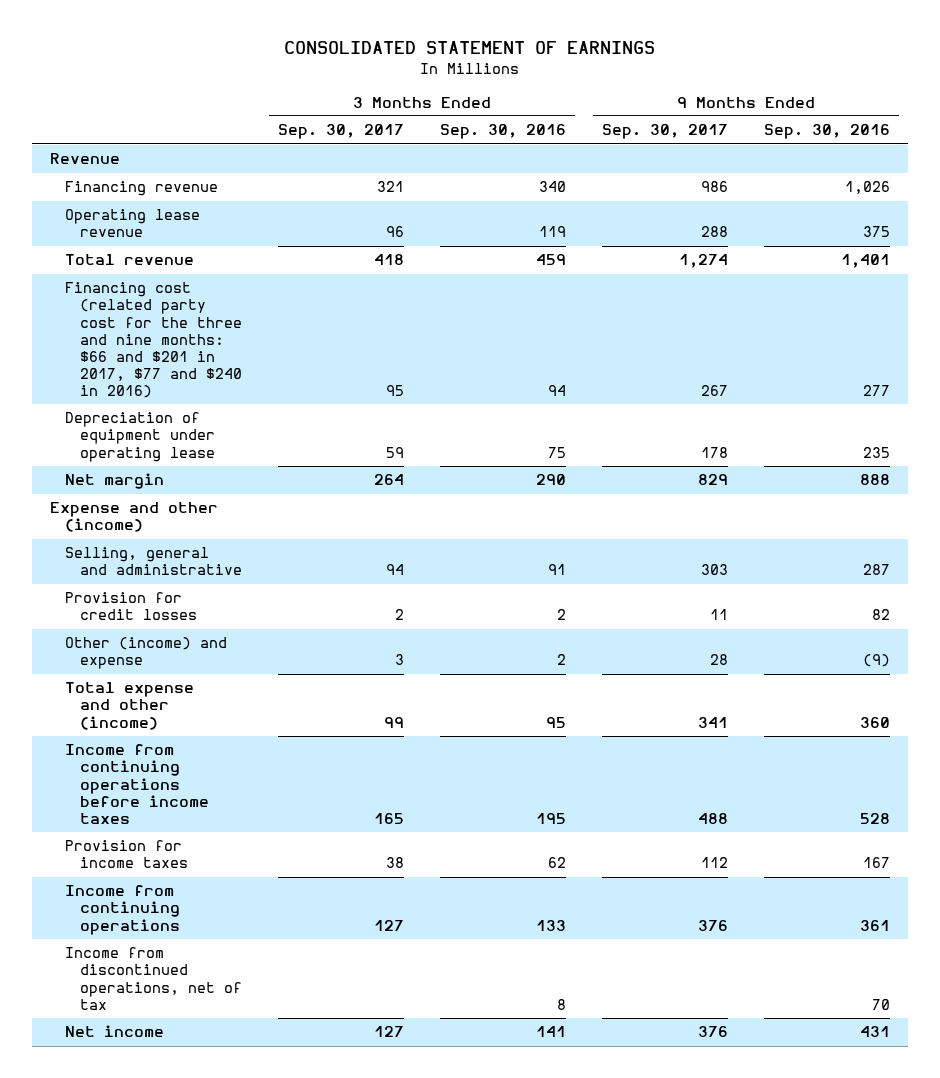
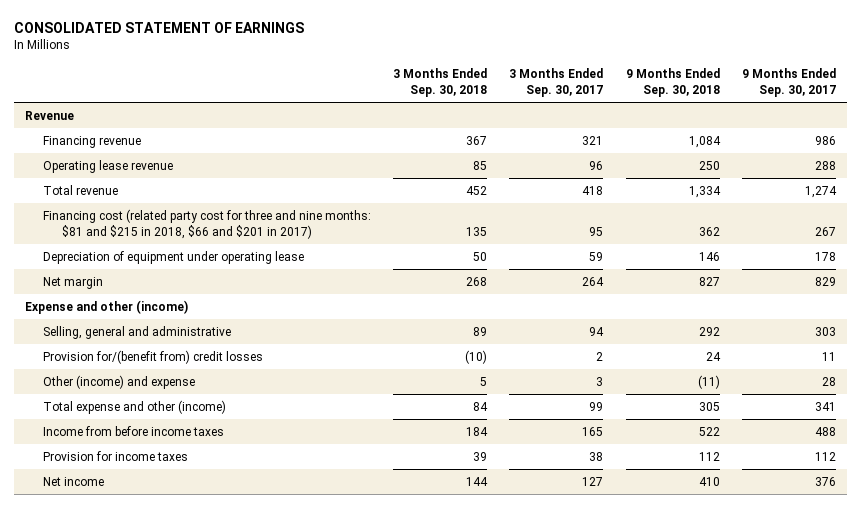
- | 3 Months Ended Sep. 30, 2017 | 3 Months Ended Sep. 30, 2016 | 9 Months Ended Sep. 30, 2017 | 9 Months Ended Sep. 30, 2016
+ | 3 Months Ended Sep. 30, 2018 | 3 Months Ended Sep. 30, 2017 | 9 Months Ended Sep. 30, 2018 | 9 Months Ended Sep. 30, 2017
- Financing cost (related party cost for the three and nine months: $66 and $201 in 2017, $77 and $240 in 2016) | 95 | 94 | 267 | 277
+ Financing cost (related party cost for three and nine months: $81 and $215 in 2018, $66 and $201 in 2017) | 135 | 95 | 362 | 267
- Provision for credit losses | 2 | 2 | 11 | 82
+ Provision for/(benefit from) credit losses | (10) | 2 | 24 | 11
- Income from continuing operations before income taxes | 165 | 195 | 488 | 528
+ Income from before income taxes | 184 | 165 | 522 | 488
- Income from continuing operations | 127 | 133 | 376 | 361
- Income from discontinued operations, net of tax | | 8 | | 70

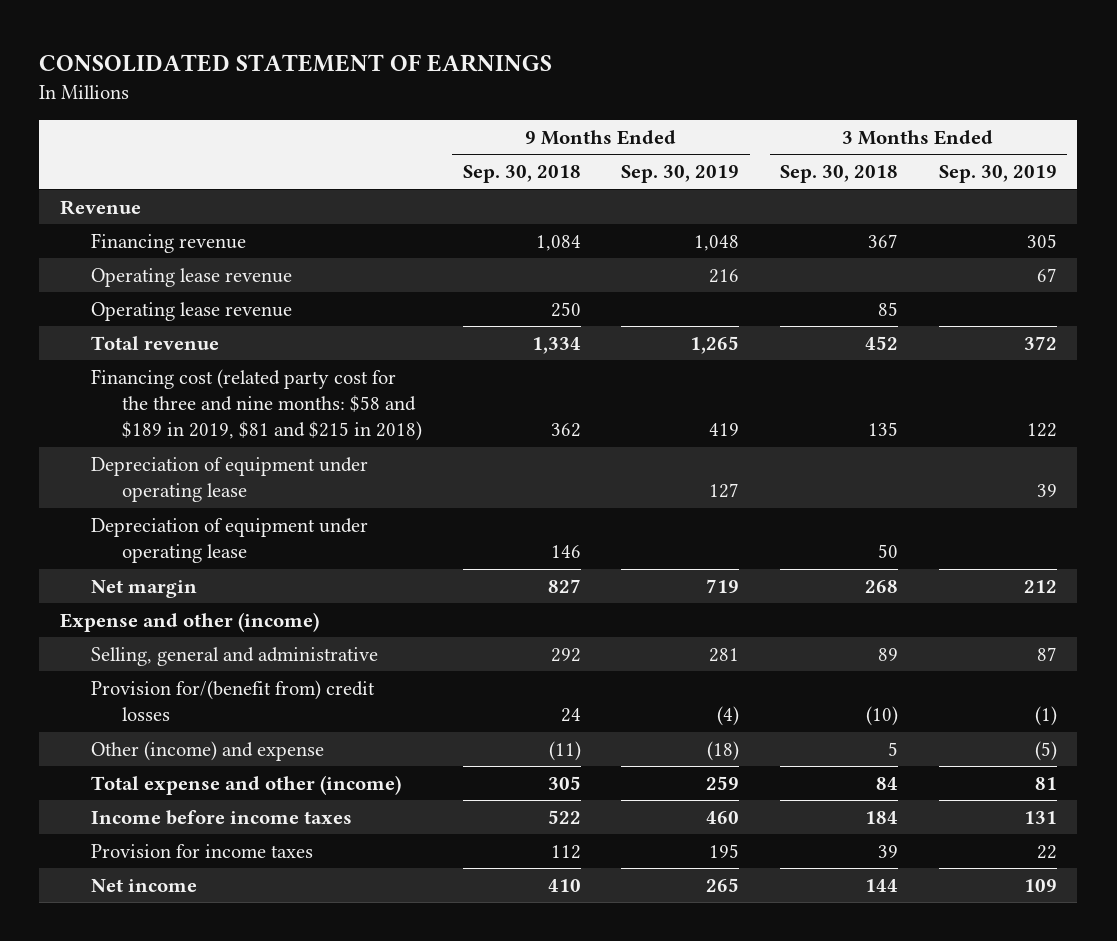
- | 3 Months Ended Sep. 30, 2018 | 3 Months Ended Sep. 30, 2017 | 9 Months Ended Sep. 30, 2018 | 9 Months Ended Sep. 30, 2017
+ | 9 Months Ended Sep. 30, 2018 | 9 Months Ended Sep. 30, 2019 | 3 Months Ended Sep. 30, 2018 | 3 Months Ended Sep. 30, 2019
+ Operating lease revenue | | 216 | | 67
- Financing cost (related party cost for three and nine months: $81 and $215 in 2018, $66 and $201 in 2017) | 135 | 95 | 362 | 267
+ Financing cost (related party cost for the three and nine months: $58 and $189 in 2019, $81 and $215 in 2018) | 362 | 419 | 135 | 122
+ Depreciation of equipment under operating lease | | 127 | | 39
- Income from before income taxes | 184 | 165 | 522 | 488
+ Income before income taxes | 522 | 460 | 184 | 131

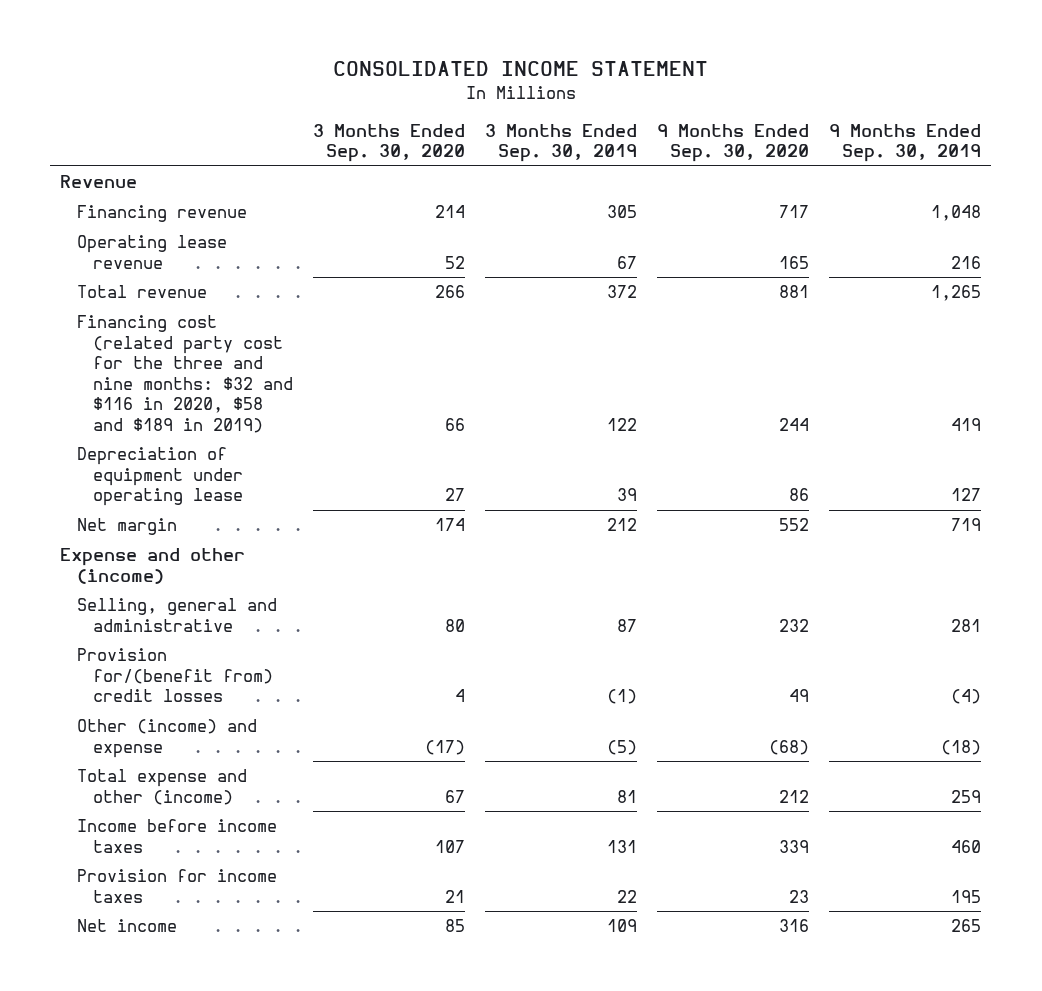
- CONSOLIDATED STATEMENT OF EARNINGS
+ CONSOLIDATED INCOME STATEMENT
- | 9 Months Ended Sep. 30, 2018 | 9 Months Ended Sep. 30, 2019 | 3 Months Ended Sep. 30, 2018 | 3 Months Ended Sep. 30, 2019
+ | 3 Months Ended Sep. 30, 2020 | 3 Months Ended Sep. 30, 2019 | 9 Months Ended Sep. 30, 2020 | 9 Months Ended Sep. 30, 2019
- Operating lease revenue | 250 | | 85 |
- Financing cost (related party cost for the three and nine months: $58 and $189 in 2019, $81 and $215 in 2018) | 362 | 419 | 135 | 122
+ Financing cost (related party cost for the three and nine months: $32 and $116 in 2020, $58 and $189 in 2019) | 66 | 122 | 244 | 419
- Depreciation of equipment under operating lease | 146 | | 50 |

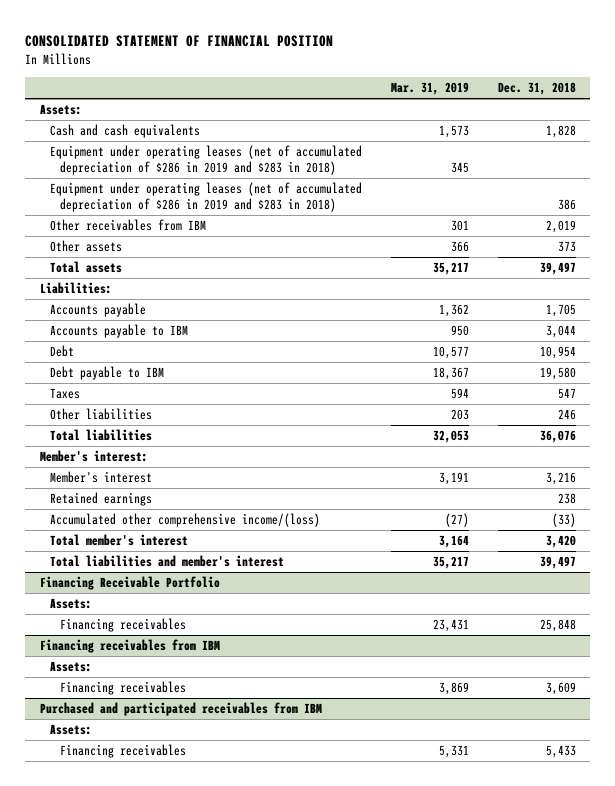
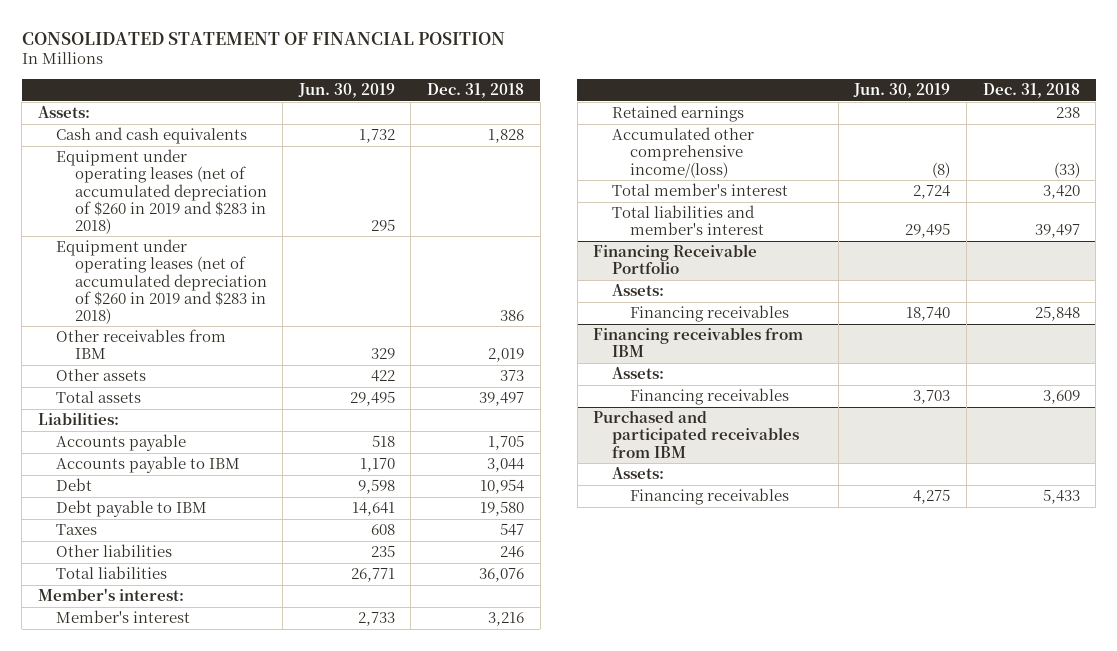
- | Mar. 31, 2019 | Dec. 31, 2018
+ | Jun. 30, 2019 | Dec. 31, 2018
- Equipment under operating leases (net of accumulated depreciation of $286 in 2019 and $283 in 2018) | 345 |
- Equipment under operating leases (net of accumulated depreciation of $286 in 2019 and $283 in 2018) | | 386
+ Equipment under operating leases (net of accumulated depreciation of $260 in 2019 and $283 in 2018) | 295 |
+ Equipment under operating leases (net of accumulated depreciation of $260 in 2019 and $283 in 2018) | | 386

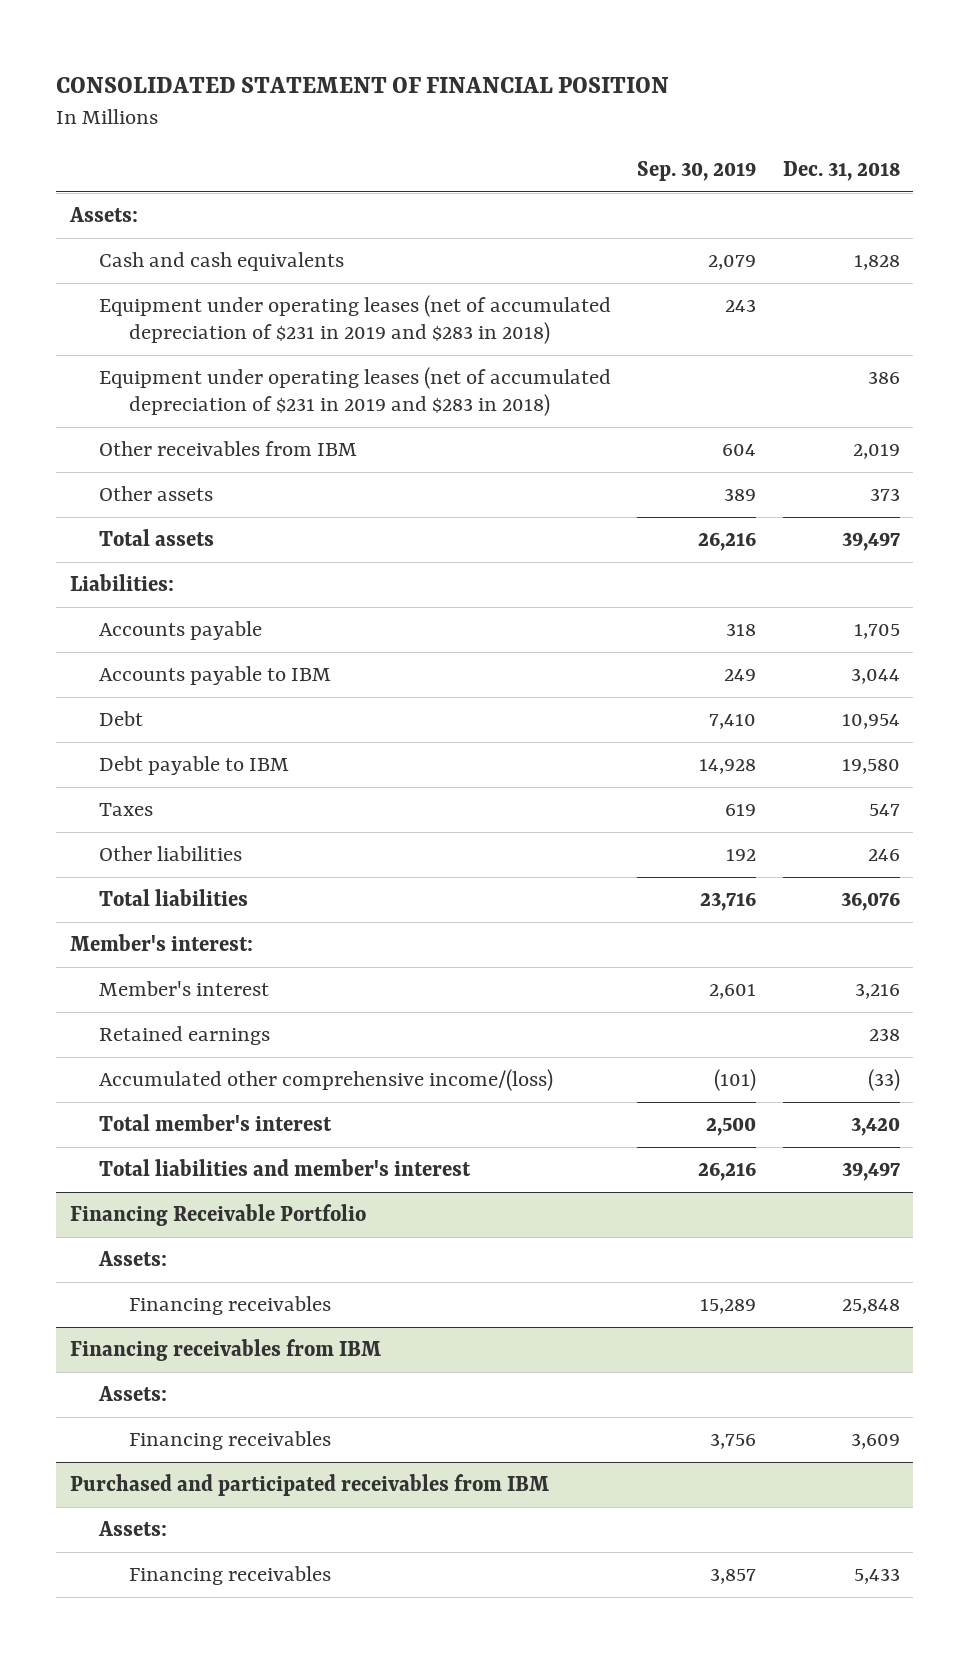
- | Jun. 30, 2019 | Dec. 31, 2018
+ | Sep. 30, 2019 | Dec. 31, 2018
- Equipment under operating leases (net of accumulated depreciation of $260 in 2019 and $283 in 2018) | 295 |
- Equipment under operating leases (net of accumulated depreciation of $260 in 2019 and $283 in 2018) | | 386
+ Equipment under operating leases (net of accumulated depreciation of $231 in 2019 and $283 in 2018) | 243 |
+ Equipment under operating leases (net of accumulated depreciation of $231 in 2019 and $283 in 2018) | | 386

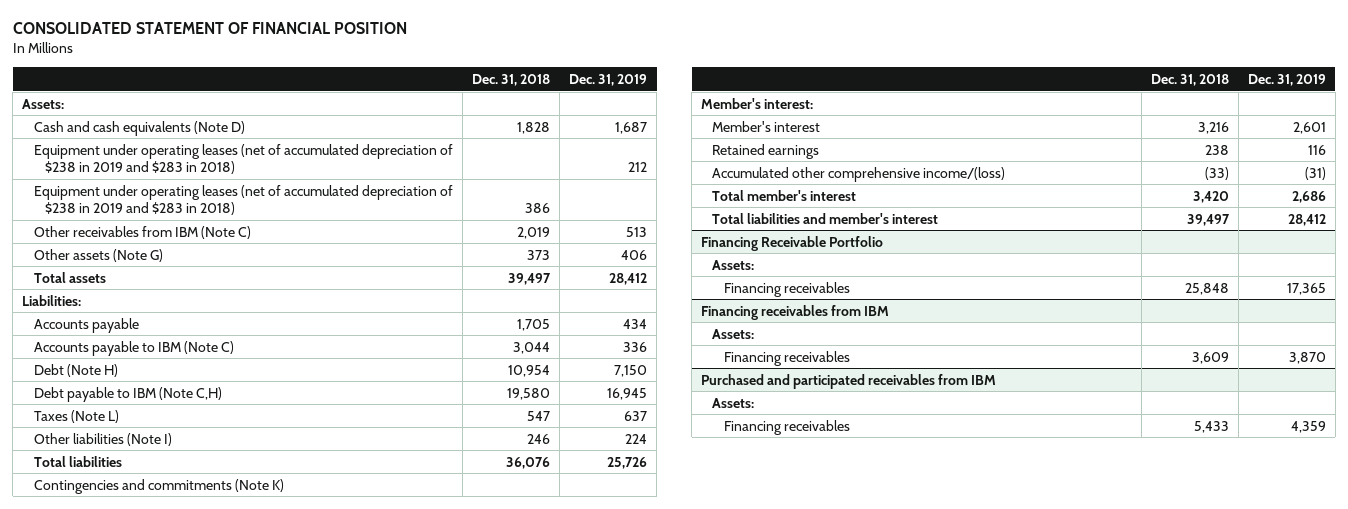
- | Sep. 30, 2019 | Dec. 31, 2018
+ | Dec. 31, 2018 | Dec. 31, 2019
- Cash and cash equivalents | 2,079 | 1,828
- Equipment under operating leases (net of accumulated depreciation of $231 in 2019 and $283 in 2018) | 243 |
- Equipment under operating leases (net of accumulated depreciation of $231 in 2019 and $283 in 2018) | | 386
- Other receivables from IBM | 604 | 2,019
- Other assets | 389 | 373
+ Cash and cash equivalents (Note D) | 1,828 | 1,687
+ Equipment under operating leases (net of accumulated depreciation of $238 in 2019 and $283 in 2018) | | 212
+ Equipment under operating leases (net of accumulated depreciation of $238 in 2019 and $283 in 2018) | 386 |
+ Other receivables from IBM (Note C) | 2,019 | 513
+ Other assets (Note G) | 373 | 406
- Accounts payable to IBM | 249 | 3,044
- Debt | 7,410 | 10,954
- Debt payable to IBM | 14,928 | 19,580
- Taxes | 619 | 547
- Other liabilities | 192 | 246
+ Accounts payable to IBM (Note C) | 3,044 | 336
+ Debt (Note H) | 10,954 | 7,150
+ Debt payable to IBM (Note C,H) | 19,580 | 16,945
+ Taxes (Note L) | 547 | 637
+ Other liabilities (Note I) | 246 | 224
+ Contingencies and commitments (Note K)

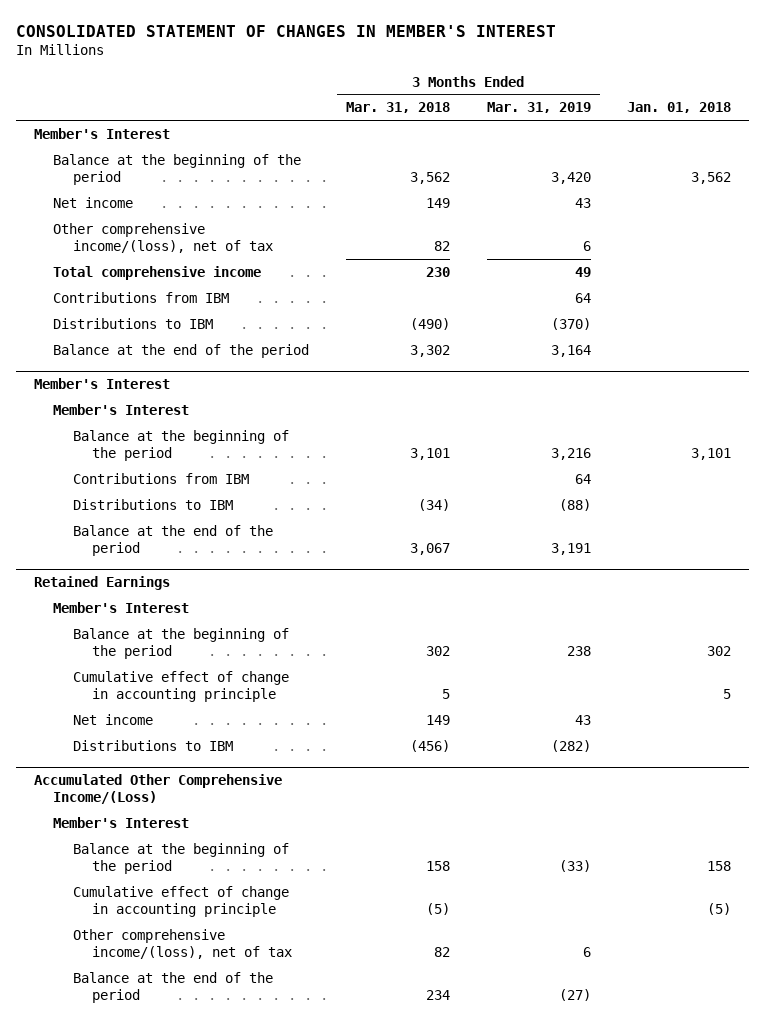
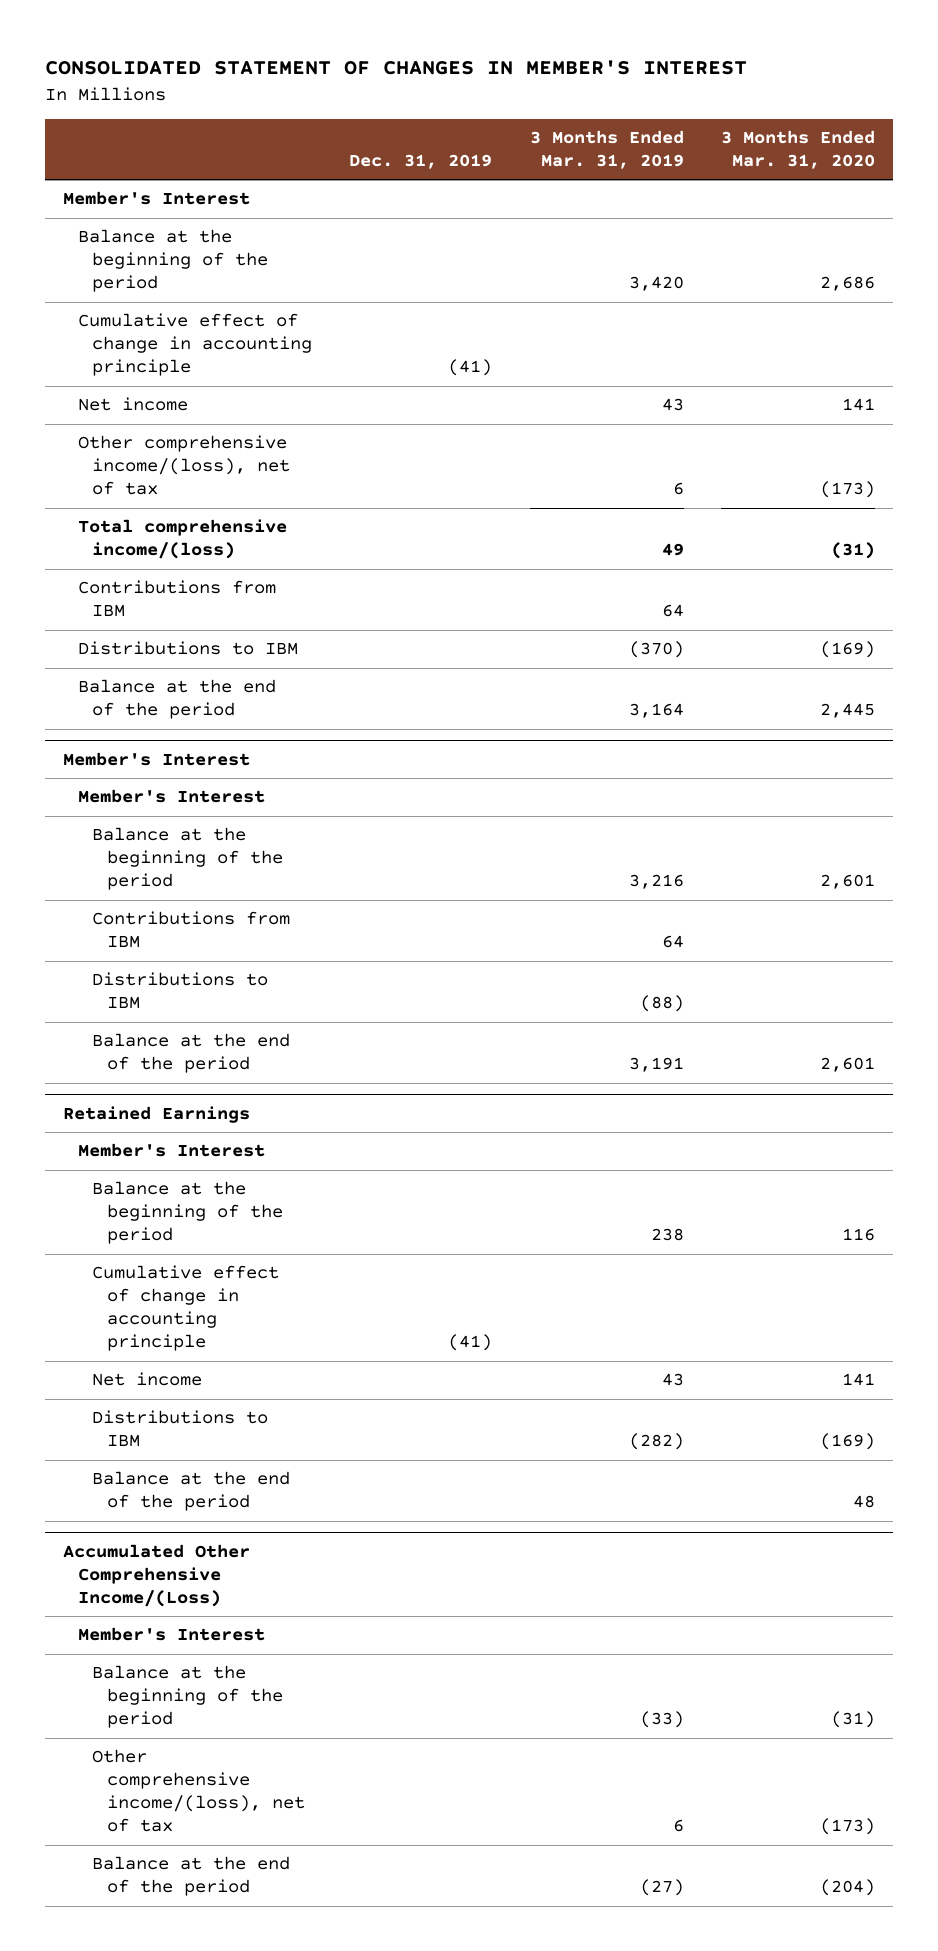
- | 3 Months Ended Mar. 31, 2018 | 3 Months Ended Mar. 31, 2019 | Jan. 01, 2018
+ | Dec. 31, 2019 | 3 Months Ended Mar. 31, 2019 | 3 Months Ended Mar. 31, 2020
+ Cumulative effect of change in accounting principle | (41) | |
- Total comprehensive income | 230 | 49 |
+ Total comprehensive income/(loss) | | 49 | (31)
@ Retained Earnings
+ Balance at the end of the period | | | 48
@ Accumulated Other Comprehensive Income/(Loss)
- Cumulative effect of change in accounting principle | (5) | | (5)

